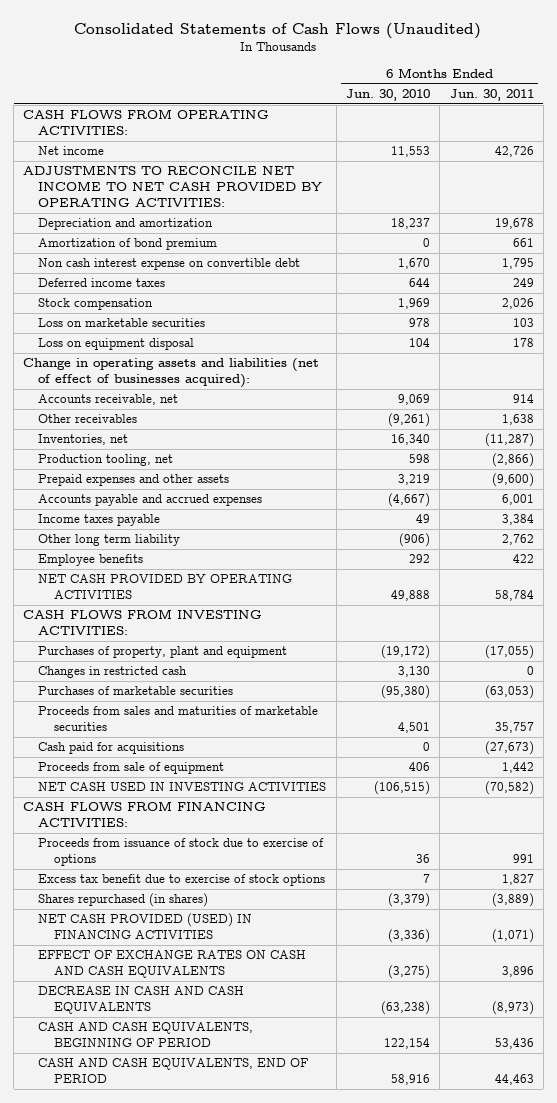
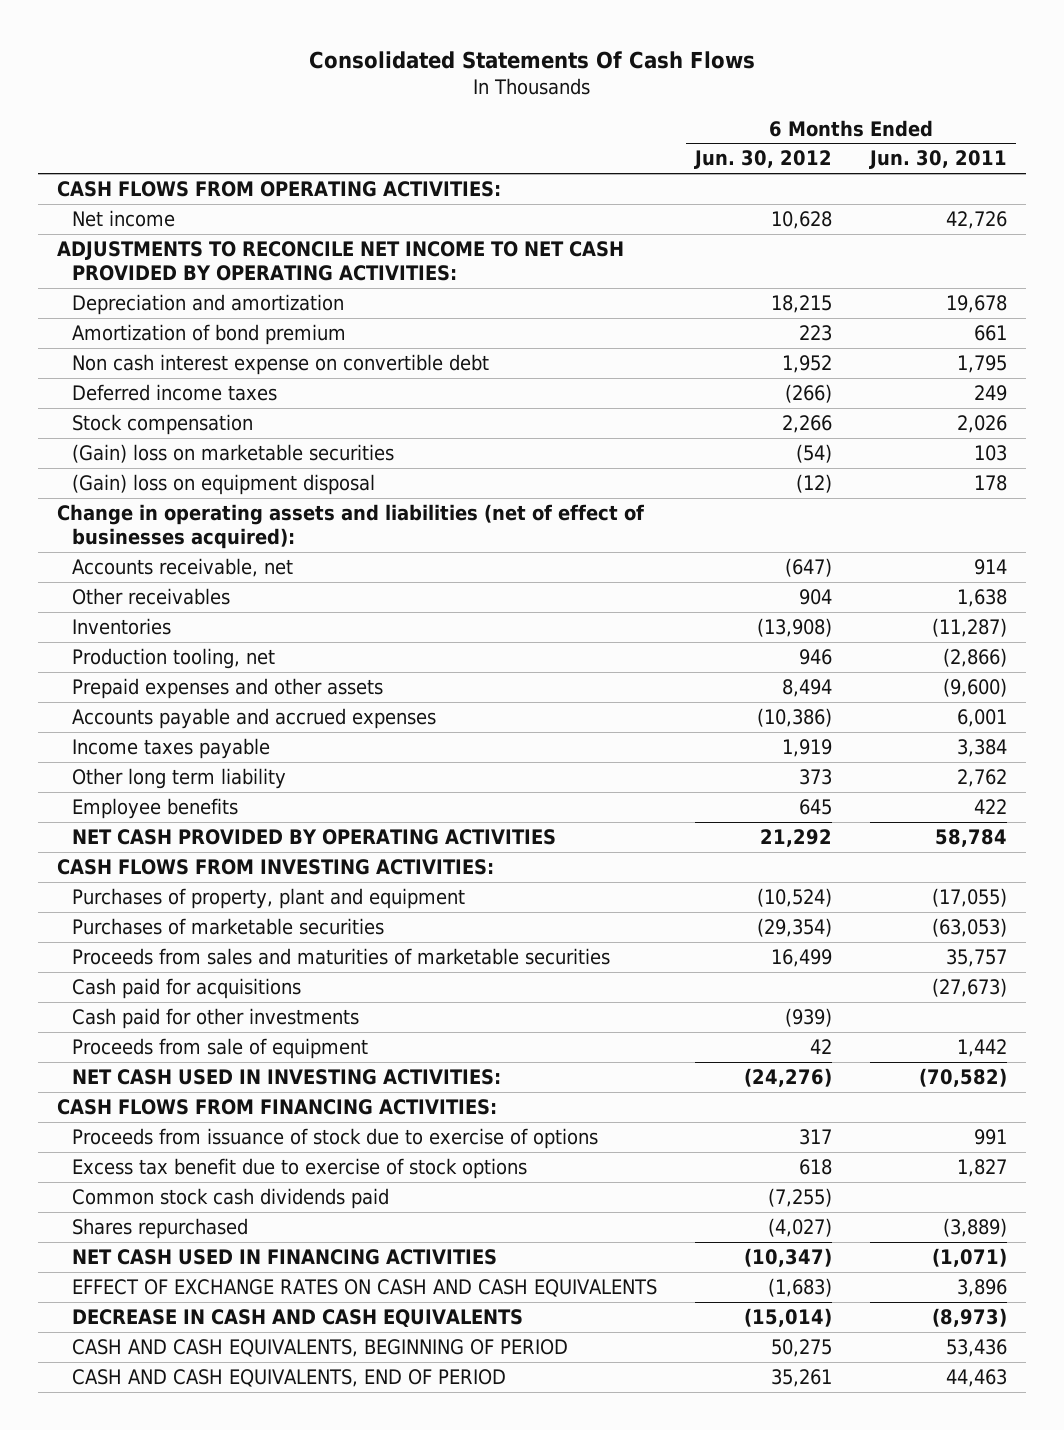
- Consolidated Statements of Cash Flows (Unaudited)
+ Consolidated Statements Of Cash Flows
- | 6 Months Ended Jun. 30, 2010 | 6 Months Ended Jun. 30, 2011
+ | 6 Months Ended Jun. 30, 2012 | 6 Months Ended Jun. 30, 2011
- Loss on marketable securities | 978 | 103
- Loss on equipment disposal | 104 | 178
+ (Gain) loss on marketable securities | (54) | 103
+ (Gain) loss on equipment disposal | (12) | 178
- Inventories, net | 16,340 | (11,287)
+ Inventories | (13,908) | (11,287)
- Changes in restricted cash | 3,130 | 0
+ Cash paid for other investments | (939) |
- NET CASH USED IN INVESTING ACTIVITIES | (106,515) | (70,582)
+ NET CASH USED IN INVESTING ACTIVITIES: | (24,276) | (70,582)
- Shares repurchased (in shares) | (3,379) | (3,889)
- NET CASH PROVIDED (USED) IN FINANCING ACTIVITIES | (3,336) | (1,071)
+ Common stock cash dividends paid | (7,255) |
+ Shares repurchased | (4,027) | (3,889)
+ NET CASH USED IN FINANCING ACTIVITIES | (10,347) | (1,071)

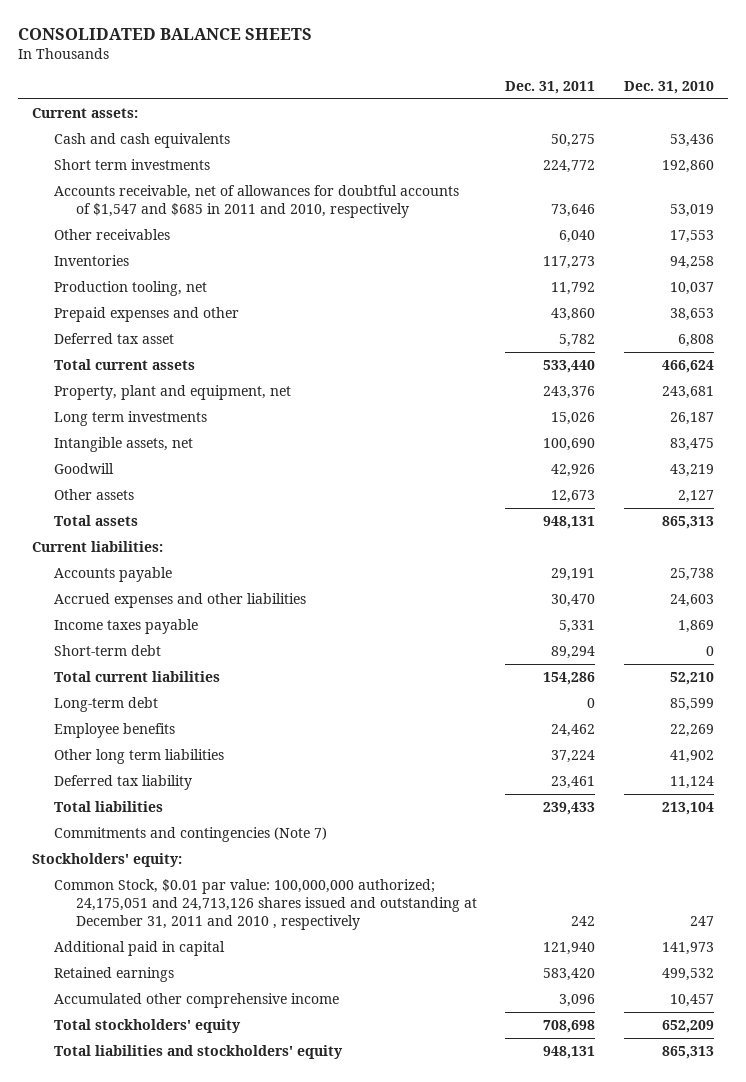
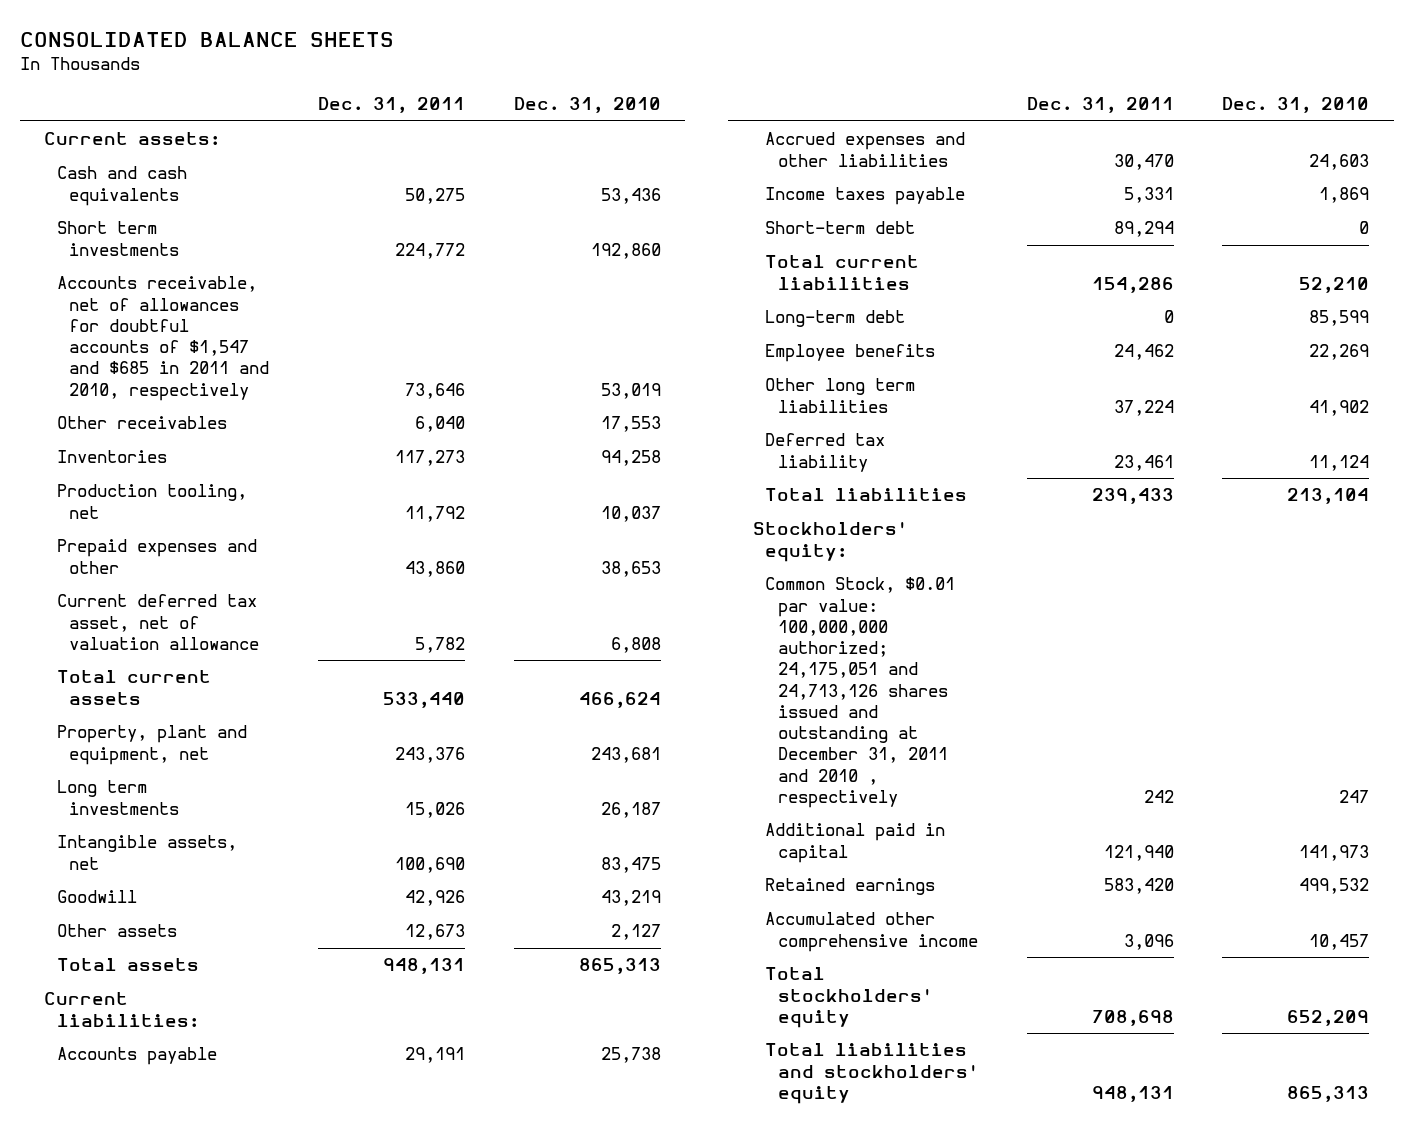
- Deferred tax asset | 5,782 | 6,808
+ Current deferred tax asset, net of valuation allowance | 5,782 | 6,808
- Commitments and contingencies (Note 7)

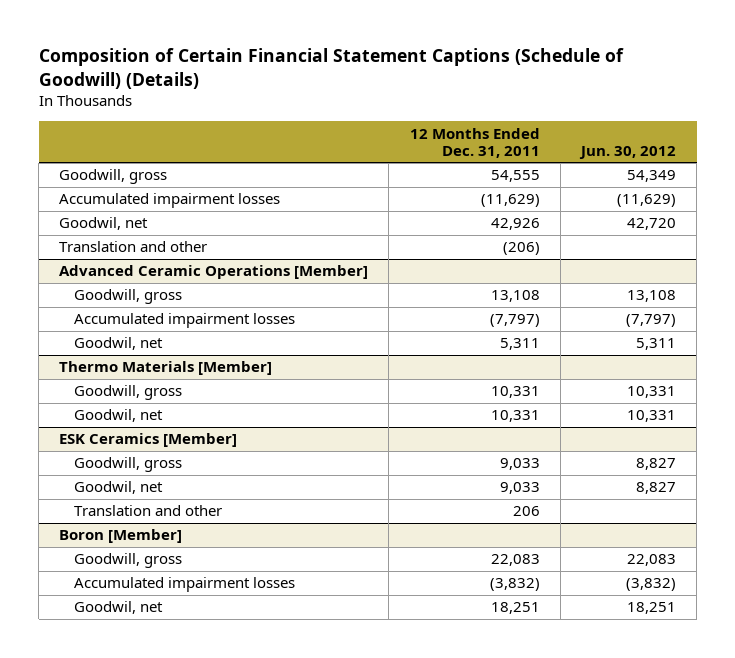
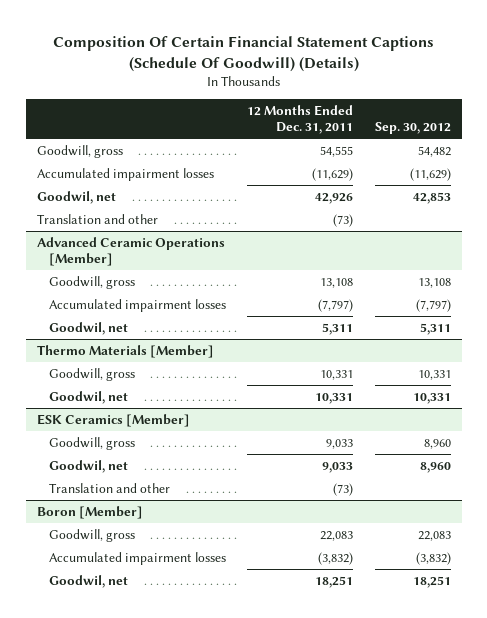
- Composition of Certain Financial Statement Captions (Schedule of Goodwill) (Details)
+ Composition Of Certain Financial Statement Captions (Schedule Of Goodwill) (Details)
- | 12 Months Ended Dec. 31, 2011 | Jun. 30, 2012
+ | 12 Months Ended Dec. 31, 2011 | Sep. 30, 2012
- Translation and other | (206) |
+ Translation and other | (73) |
@ ESK Ceramics [Member]
- Translation and other | 206 |
+ Translation and other | (73) |

